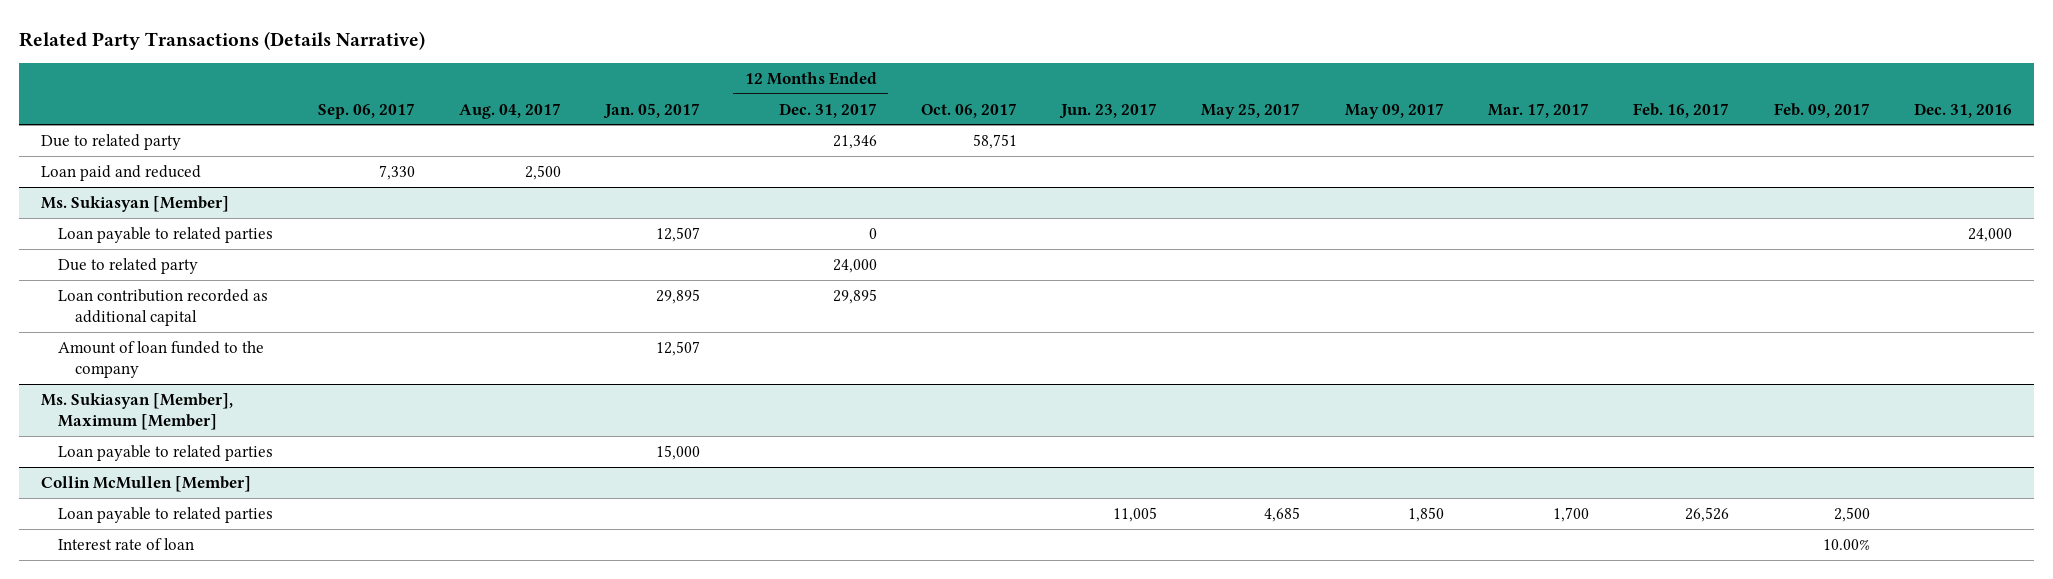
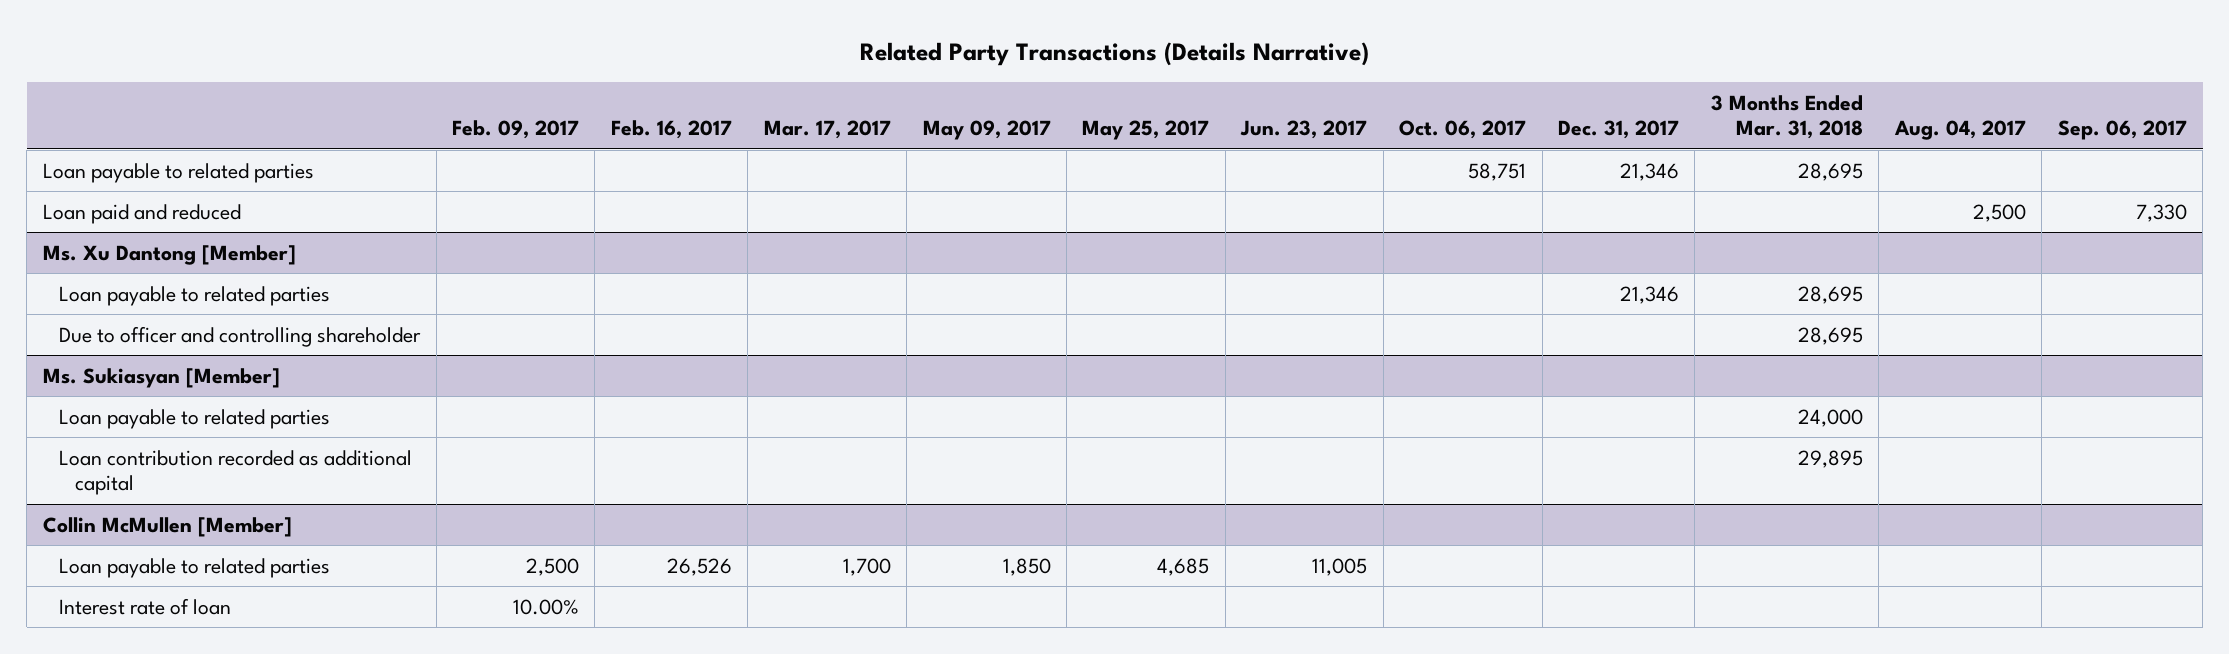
- | Sep. 06, 2017 | Aug. 04, 2017 | Jan. 05, 2017 | 12 Months Ended Dec. 31, 2017 | Oct. 06, 2017 | Jun. 23, 2017 | May 25, 2017 | May 09, 2017 | Mar. 17, 2017 | Feb. 16, 2017 | Feb. 09, 2017 | Dec. 31, 2016
+ | Feb. 09, 2017 | Feb. 16, 2017 | Mar. 17, 2017 | May 09, 2017 | May 25, 2017 | Jun. 23, 2017 | Oct. 06, 2017 | Dec. 31, 2017 | 3 Months Ended Mar. 31, 2018 | Aug. 04, 2017 | Sep. 06, 2017
- Due to related party | | | | 21,346 | 58,751 | | | | | | |
+ Loan payable to related parties | | | | | | | 58,751 | 21,346 | 28,695 | |
+ Ms. Xu Dantong [Member]
+ Loan payable to related parties | | | | | | | | 21,346 | 28,695 | |
+ Due to officer and controlling shareholder | | | | | | | | | 28,695 | |
@ Ms. Sukiasyan [Member]
- Due to related party | | | | 24,000 | | | | | | | |
- Amount of loan funded to the company | | | 12,507 | | | | | | | | |
- Ms. Sukiasyan [Member], Maximum [Member]
- Loan payable to related parties | | | 15,000 | | | | | | | | |

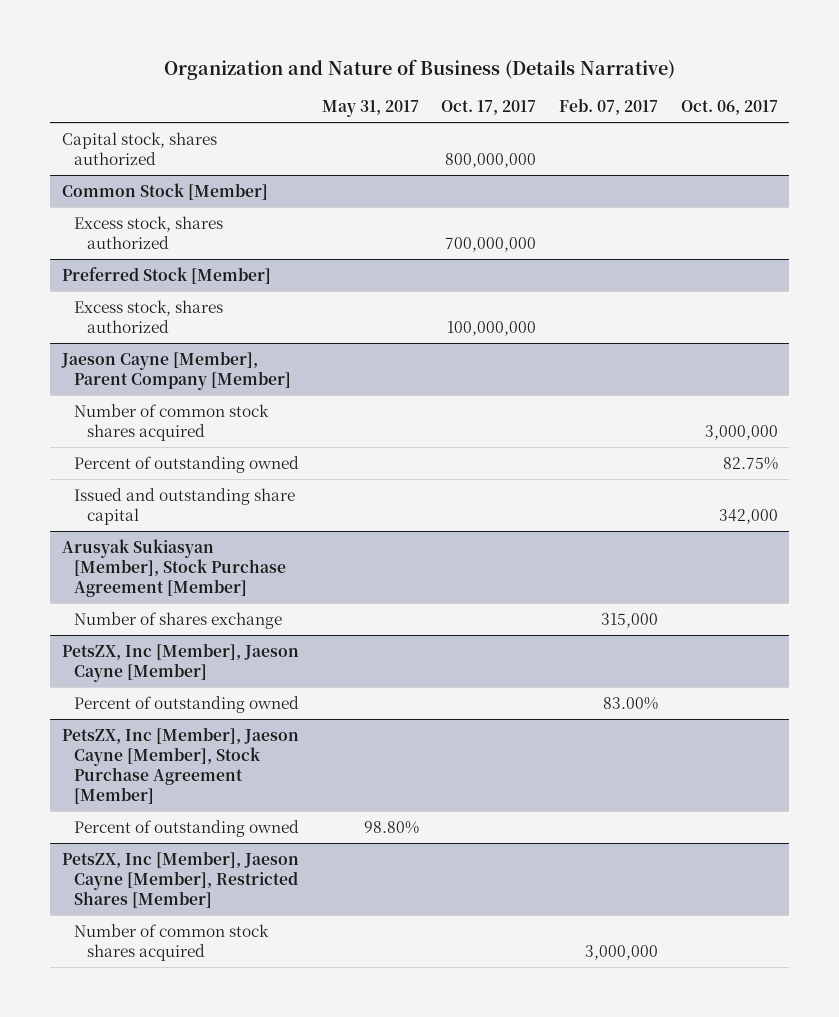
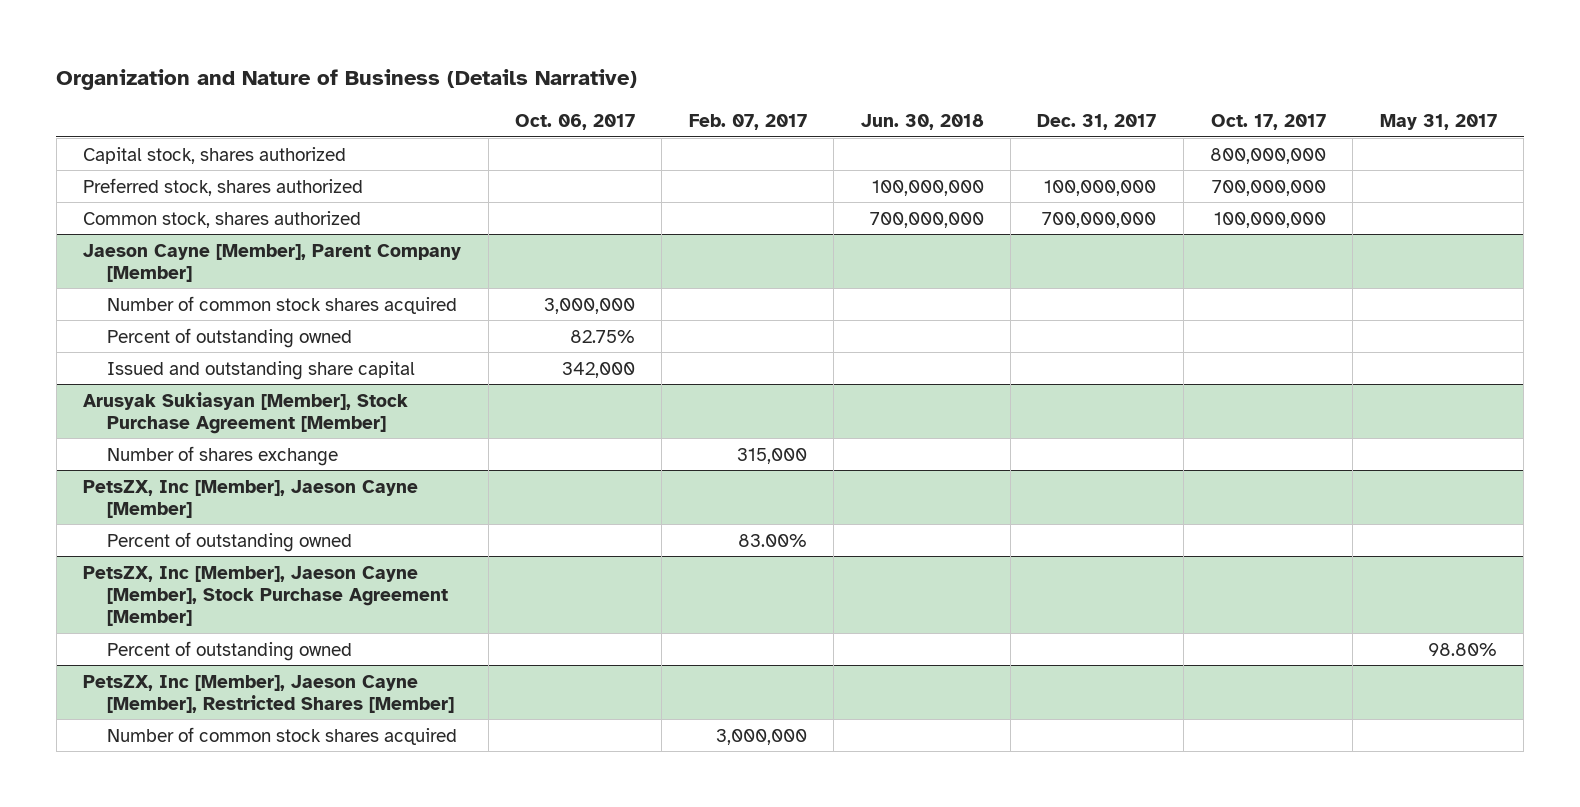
- | May 31, 2017 | Oct. 17, 2017 | Feb. 07, 2017 | Oct. 06, 2017
+ | Oct. 06, 2017 | Feb. 07, 2017 | Jun. 30, 2018 | Dec. 31, 2017 | Oct. 17, 2017 | May 31, 2017
- Common Stock [Member]
- Excess stock, shares authorized | | 700,000,000 | |
- Preferred Stock [Member]
- Excess stock, shares authorized | | 100,000,000 | |
+ Preferred stock, shares authorized | | | 100,000,000 | 100,000,000 | 700,000,000 |
+ Common stock, shares authorized | | | 700,000,000 | 700,000,000 | 100,000,000 |

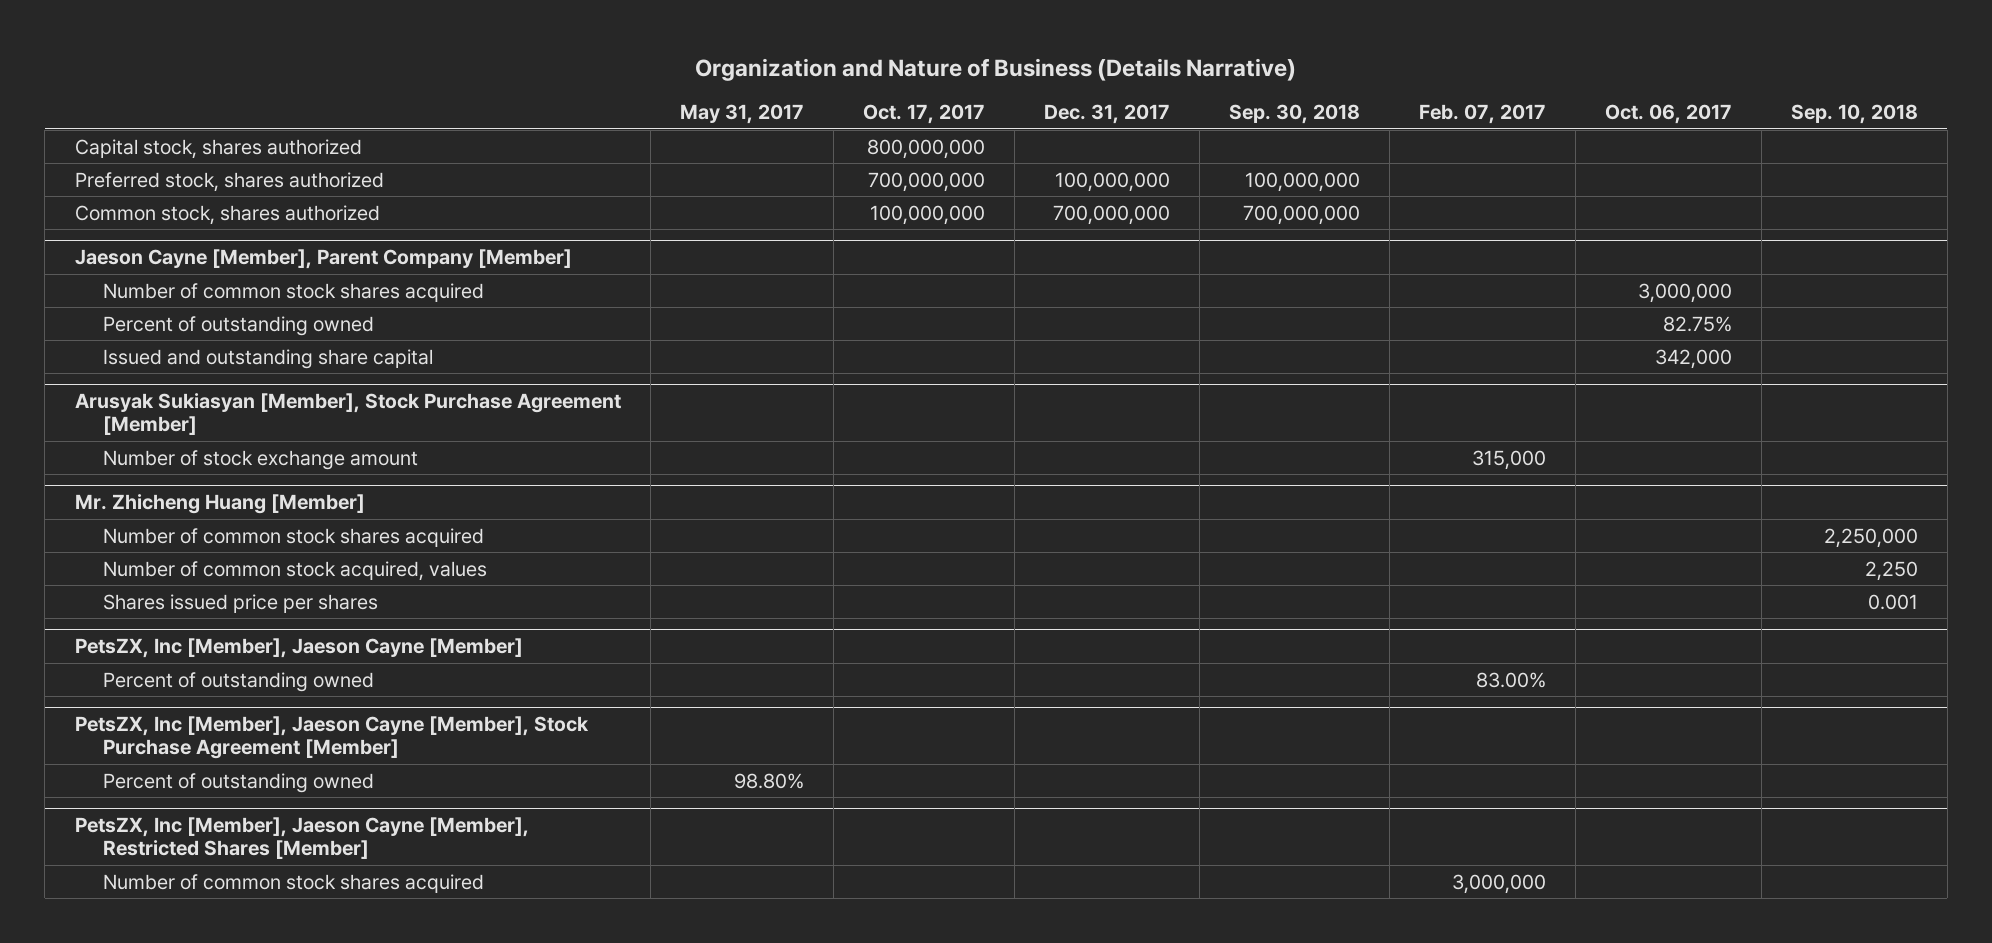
- | Oct. 06, 2017 | Feb. 07, 2017 | Jun. 30, 2018 | Dec. 31, 2017 | Oct. 17, 2017 | May 31, 2017
+ | May 31, 2017 | Oct. 17, 2017 | Dec. 31, 2017 | Sep. 30, 2018 | Feb. 07, 2017 | Oct. 06, 2017 | Sep. 10, 2018
@ Arusyak Sukiasyan [Member], Stock Purchase Agreement [Member]
- Number of shares exchange | | 315,000 | | | |
+ Number of stock exchange amount | | | | | 315,000 | |
+ Mr. Zhicheng Huang [Member]
+ Number of common stock shares acquired | | | | | | | 2,250,000
+ Number of common stock acquired, values | | | | | | | 2,250
+ Shares issued price per shares | | | | | | | 0.001

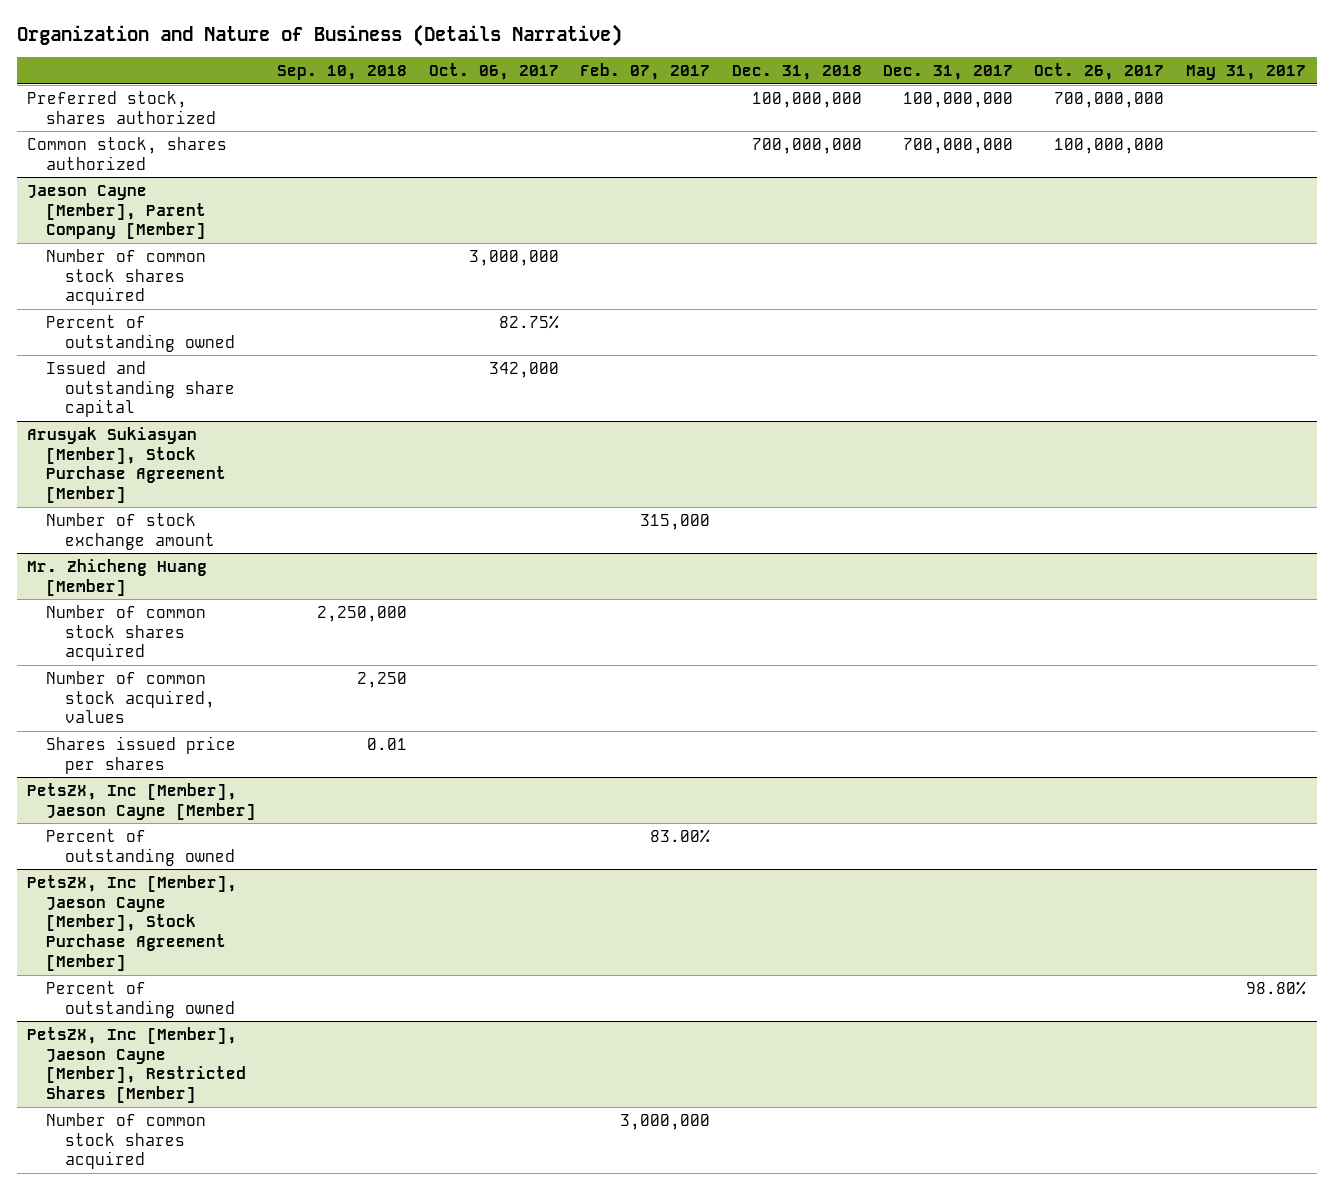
- | May 31, 2017 | Oct. 17, 2017 | Dec. 31, 2017 | Sep. 30, 2018 | Feb. 07, 2017 | Oct. 06, 2017 | Sep. 10, 2018
+ | Sep. 10, 2018 | Oct. 06, 2017 | Feb. 07, 2017 | Dec. 31, 2018 | Dec. 31, 2017 | Oct. 26, 2017 | May 31, 2017
- Capital stock, shares authorized | | 800,000,000 | | | | |
@ Mr. Zhicheng Huang [Member]
- Shares issued price per shares | | | | | | | 0.001
+ Shares issued price per shares | 0.01 | | | | | |

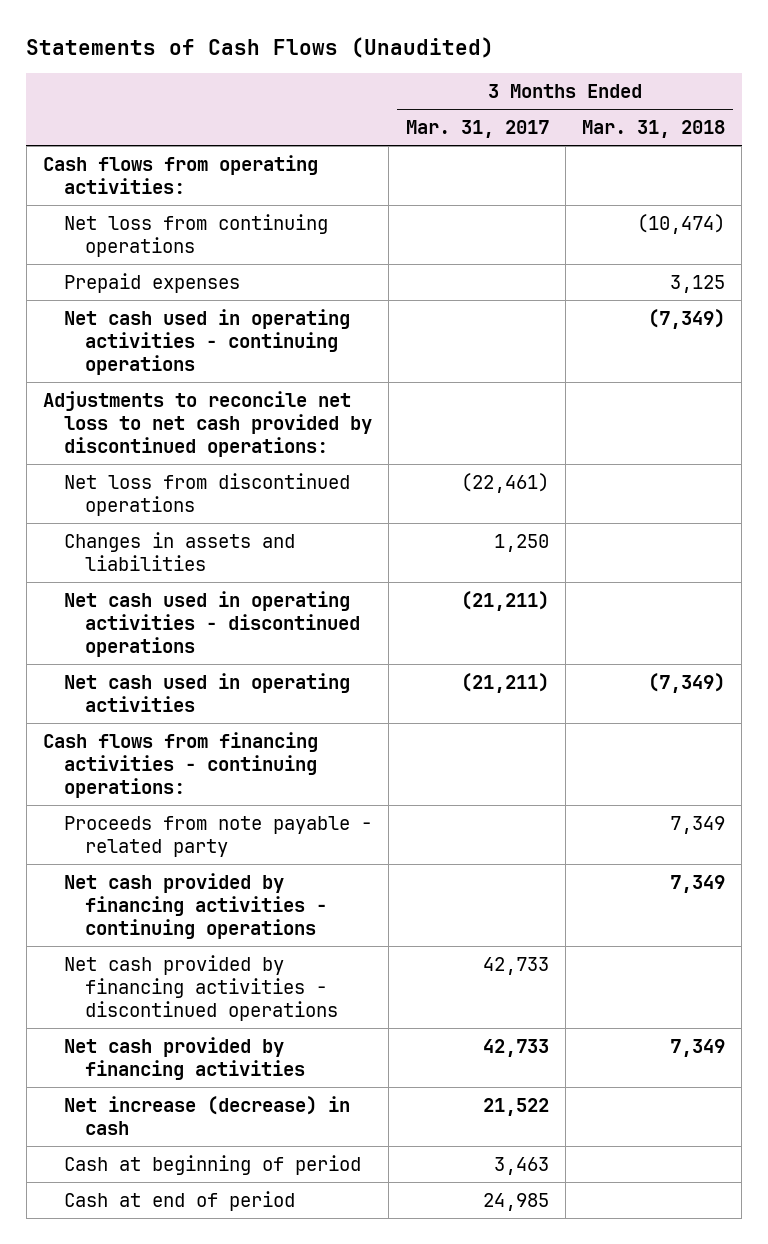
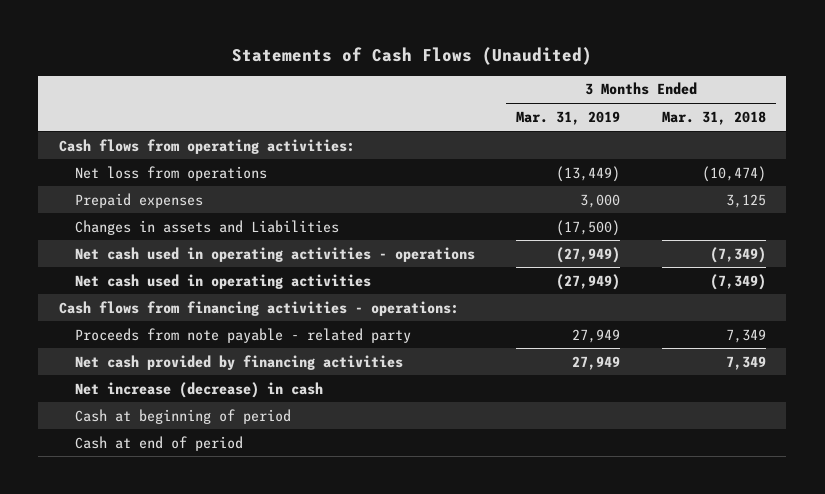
- | 3 Months Ended Mar. 31, 2017 | 3 Months Ended Mar. 31, 2018
+ | 3 Months Ended Mar. 31, 2019 | 3 Months Ended Mar. 31, 2018
- Net loss from continuing operations | | (10,474)
+ Net loss from operations | (13,449) | (10,474)
- Net cash used in operating activities - continuing operations | | (7,349)
- Adjustments to reconcile net loss to net cash provided by discontinued operations:
- Net loss from discontinued operations | (22,461) |
- Changes in assets and liabilities | 1,250 |
- Net cash used in operating activities - discontinued operations | (21,211) |
+ Changes in assets and Liabilities | (17,500) |
+ Net cash used in operating activities - operations | (27,949) | (7,349)
- Cash flows from financing activities - continuing operations:
+ Cash flows from financing activities - operations:
- Net cash provided by financing activities - continuing operations | | 7,349
- Net cash provided by financing activities - discontinued operations | 42,733 |

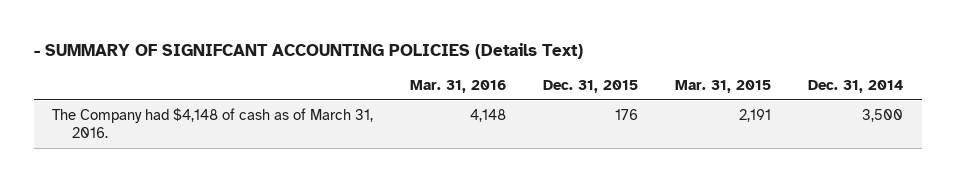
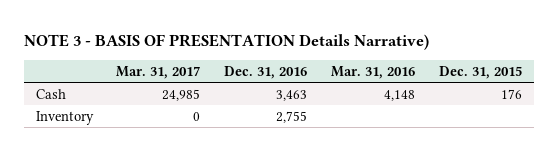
- - SUMMARY OF SIGNIFCANT ACCOUNTING POLICIES (Details Text)
+ NOTE 3 - BASIS OF PRESENTATION Details Narrative)
- | Mar. 31, 2016 | Dec. 31, 2015 | Mar. 31, 2015 | Dec. 31, 2014
+ | Mar. 31, 2017 | Dec. 31, 2016 | Mar. 31, 2016 | Dec. 31, 2015
- The Company had $4,148 of cash as of March 31, 2016. | 4,148 | 176 | 2,191 | 3,500
+ Cash | 24,985 | 3,463 | 4,148 | 176
+ Inventory | 0 | 2,755 | |

